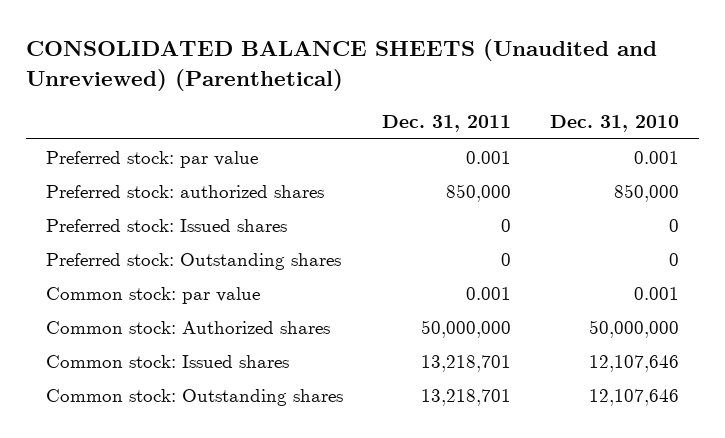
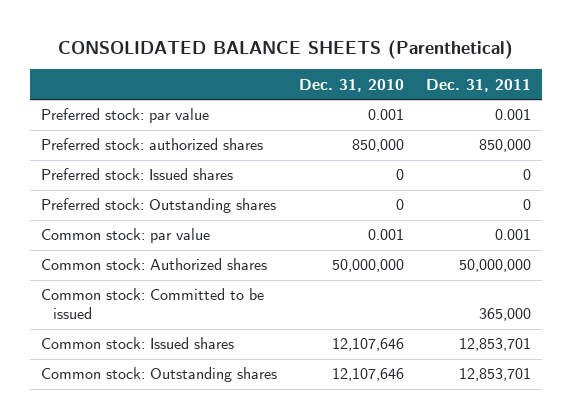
- CONSOLIDATED BALANCE SHEETS (Unaudited and Unreviewed) (Parenthetical)
+ CONSOLIDATED BALANCE SHEETS (Parenthetical)
- | Dec. 31, 2011 | Dec. 31, 2010
+ | Dec. 31, 2010 | Dec. 31, 2011
- Common stock: Issued shares | 13,218,701 | 12,107,646
- Common stock: Outstanding shares | 13,218,701 | 12,107,646
+ Common stock: Committed to be issued | | 365,000
+ Common stock: Issued shares | 12,107,646 | 12,853,701
+ Common stock: Outstanding shares | 12,107,646 | 12,853,701

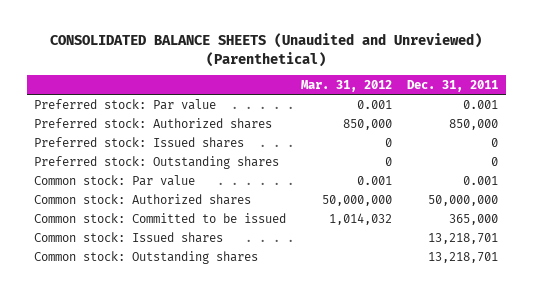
- CONSOLIDATED BALANCE SHEETS (Parenthetical)
+ CONSOLIDATED BALANCE SHEETS (Unaudited and Unreviewed) (Parenthetical)
- | Dec. 31, 2010 | Dec. 31, 2011
+ | Mar. 31, 2012 | Dec. 31, 2011
- Preferred stock: par value | 0.001 | 0.001
- Preferred stock: authorized shares | 850,000 | 850,000
+ Preferred stock: Par value | 0.001 | 0.001
+ Preferred stock: Authorized shares | 850,000 | 850,000
- Common stock: par value | 0.001 | 0.001
+ Common stock: Par value | 0.001 | 0.001
- Common stock: Issued shares | 12,107,646 | 12,853,701
- Common stock: Outstanding shares | 12,107,646 | 12,853,701
+ Common stock: Issued shares | | 13,218,701
+ Common stock: Outstanding shares | | 13,218,701

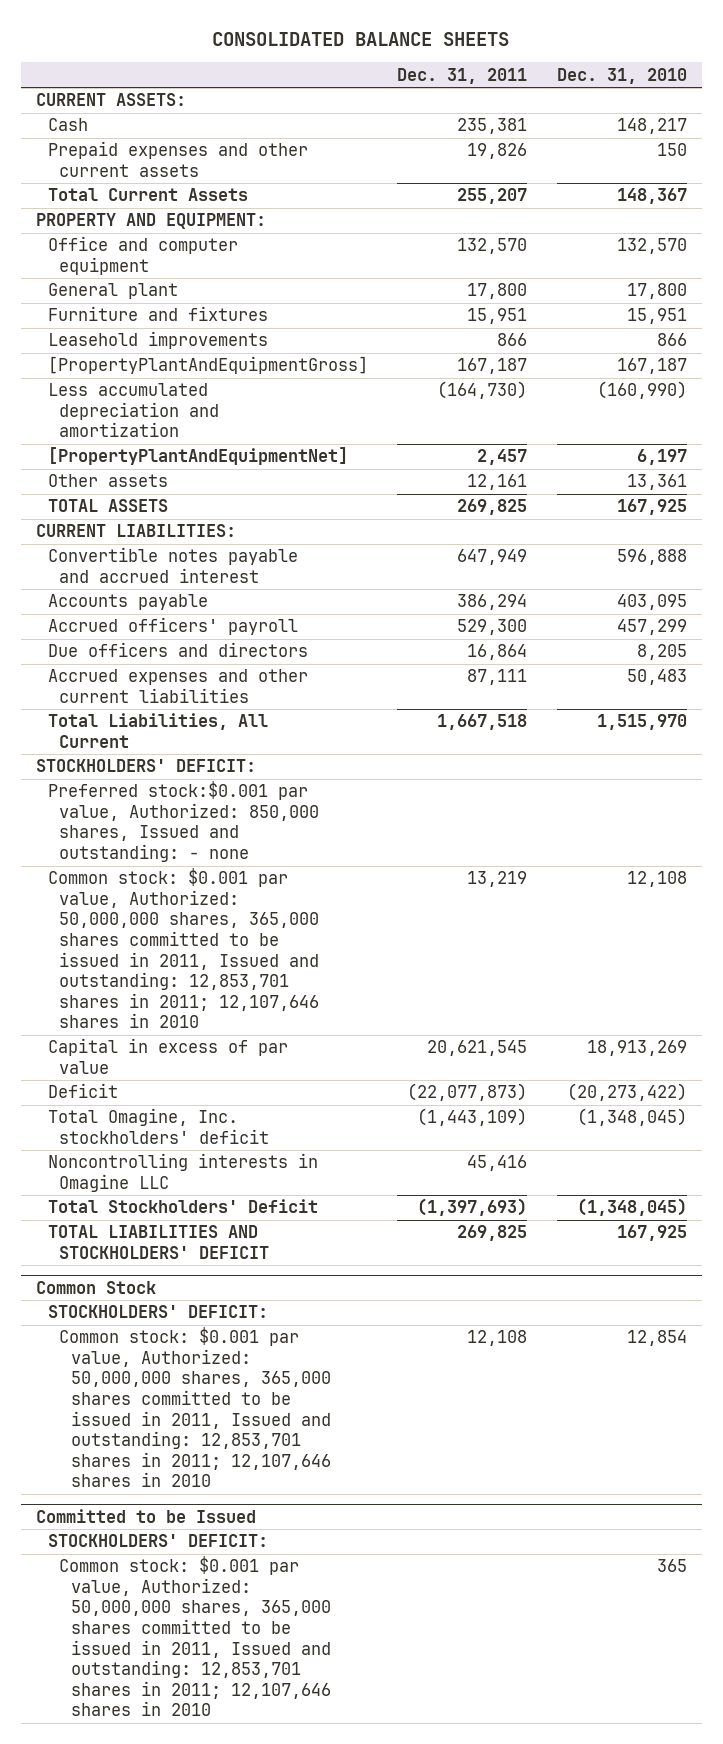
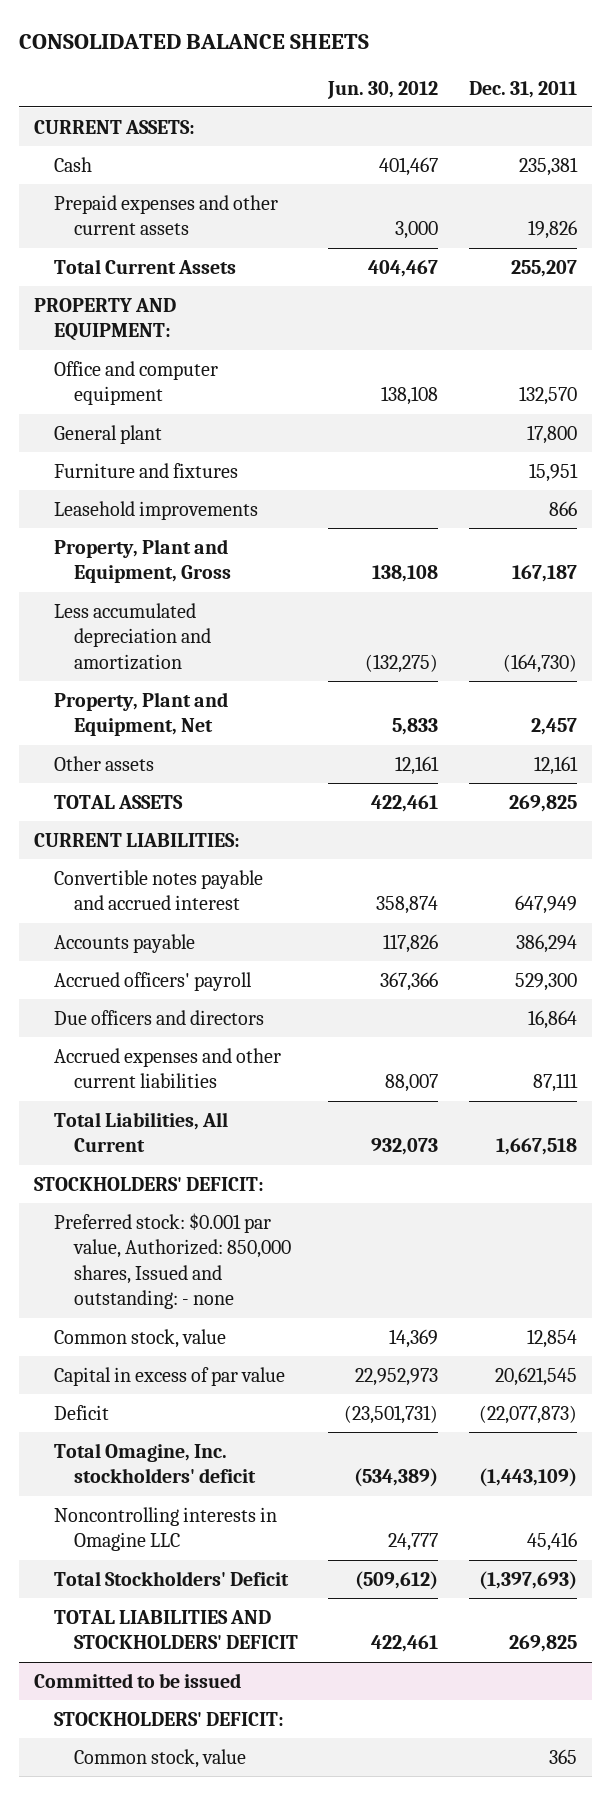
- | Dec. 31, 2011 | Dec. 31, 2010
+ | Jun. 30, 2012 | Dec. 31, 2011
- [PropertyPlantAndEquipmentGross] | 167,187 | 167,187
+ Property, Plant and Equipment, Gross | 138,108 | 167,187
- [PropertyPlantAndEquipmentNet] | 2,457 | 6,197
+ Property, Plant and Equipment, Net | 5,833 | 2,457
- Preferred stock:$0.001 par value, Authorized: 850,000 shares, Issued and outstanding: - none
- Common stock: $0.001 par value, Authorized: 50,000,000 shares, 365,000 shares committed to be issued in 2011, Issued and outstanding: 12,853,701 shares in 2011; 12,107,646 shares in 2010 | 13,219 | 12,108
+ Preferred stock: $0.001 par value, Authorized: 850,000 shares, Issued and outstanding: - none
+ Common stock, value | 14,369 | 12,854
- Common Stock
- STOCKHOLDERS' DEFICIT:
- Common stock: $0.001 par value, Authorized: 50,000,000 shares, 365,000 shares committed to be issued in 2011, Issued and outstanding: 12,853,701 shares in 2011; 12,107,646 shares in 2010 | 12,108 | 12,854
- Committed to be Issued
+ Committed to be issued
- Common stock: $0.001 par value, Authorized: 50,000,000 shares, 365,000 shares committed to be issued in 2011, Issued and outstanding: 12,853,701 shares in 2011; 12,107,646 shares in 2010 | | 365
+ Common stock, value | | 365

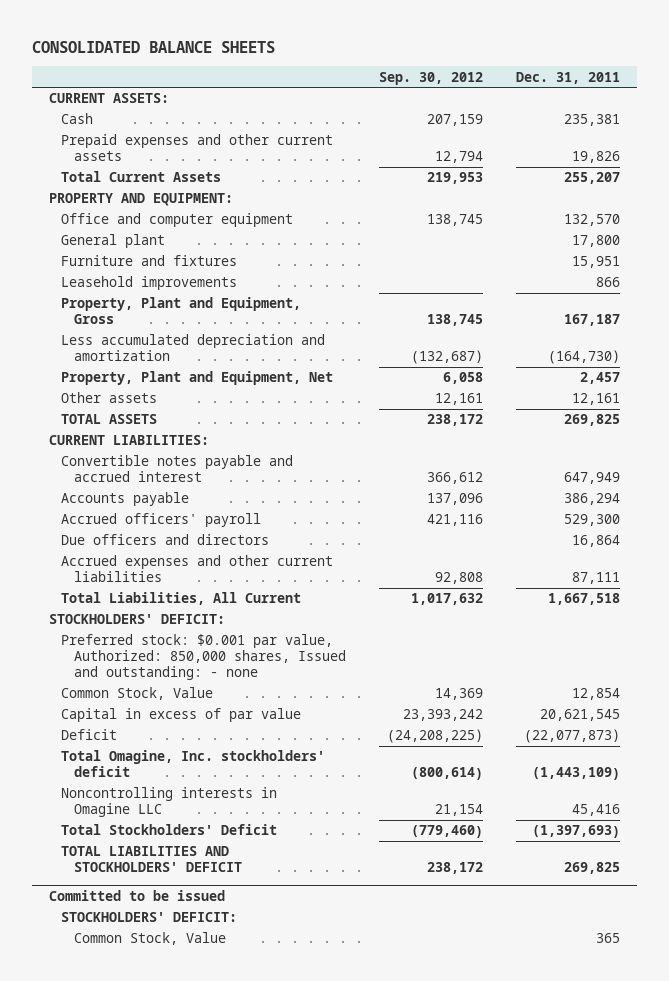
- | Jun. 30, 2012 | Dec. 31, 2011
+ | Sep. 30, 2012 | Dec. 31, 2011
- Common stock, value | 14,369 | 12,854
+ Common Stock, Value | 14,369 | 12,854
@ Committed to be issued
- Common stock, value | | 365
+ Common Stock, Value | | 365

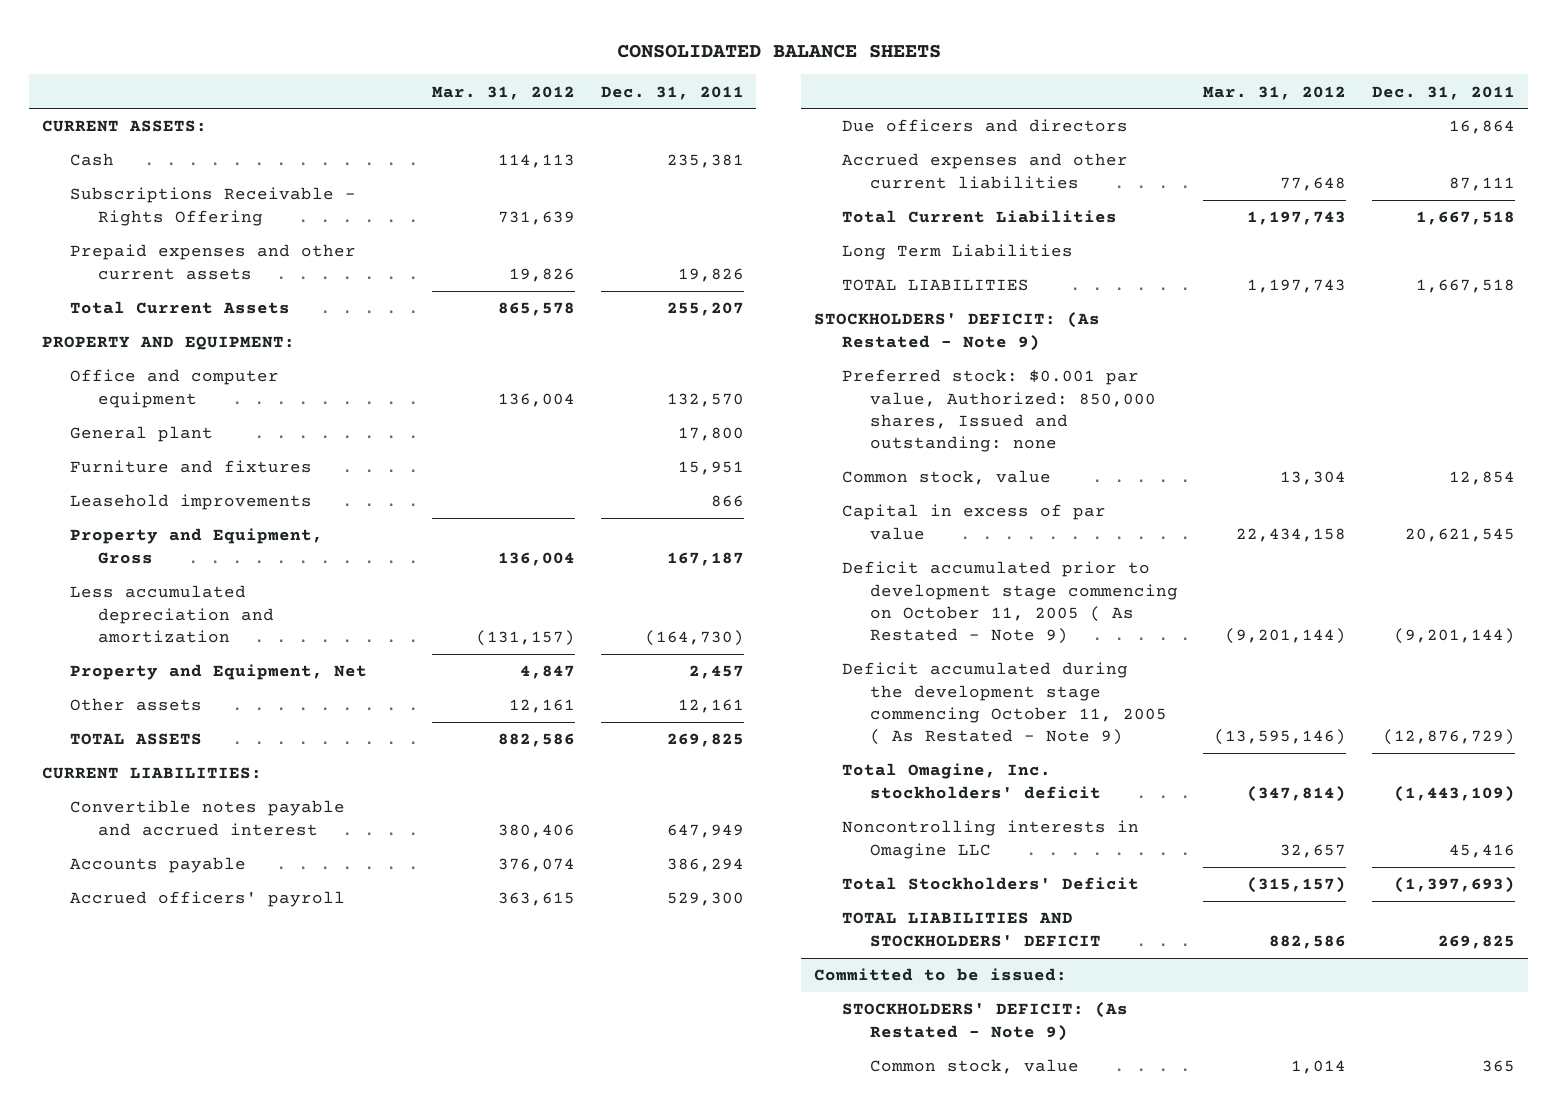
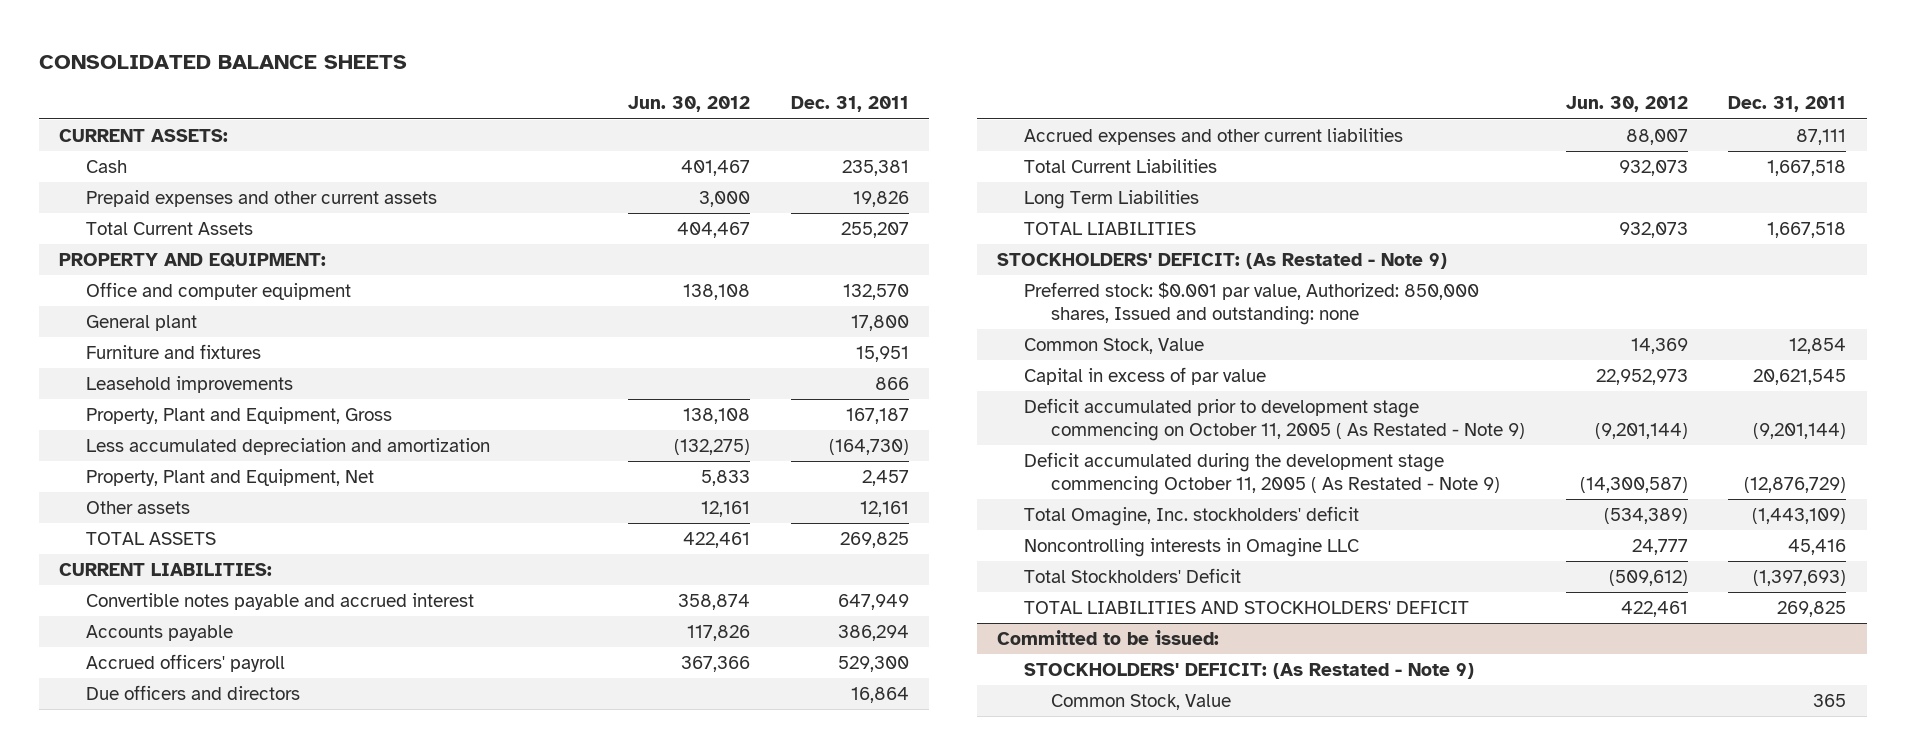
- | Mar. 31, 2012 | Dec. 31, 2011
+ | Jun. 30, 2012 | Dec. 31, 2011
- Subscriptions Receivable - Rights Offering | 731,639 |
- Property and Equipment, Gross | 136,004 | 167,187
+ Property, Plant and Equipment, Gross | 138,108 | 167,187
- Property and Equipment, Net | 4,847 | 2,457
+ Property, Plant and Equipment, Net | 5,833 | 2,457
- Common stock, value | 13,304 | 12,854
+ Common Stock, Value | 14,369 | 12,854
@ Committed to be issued:
- Common stock, value | 1,014 | 365
+ Common Stock, Value | | 365

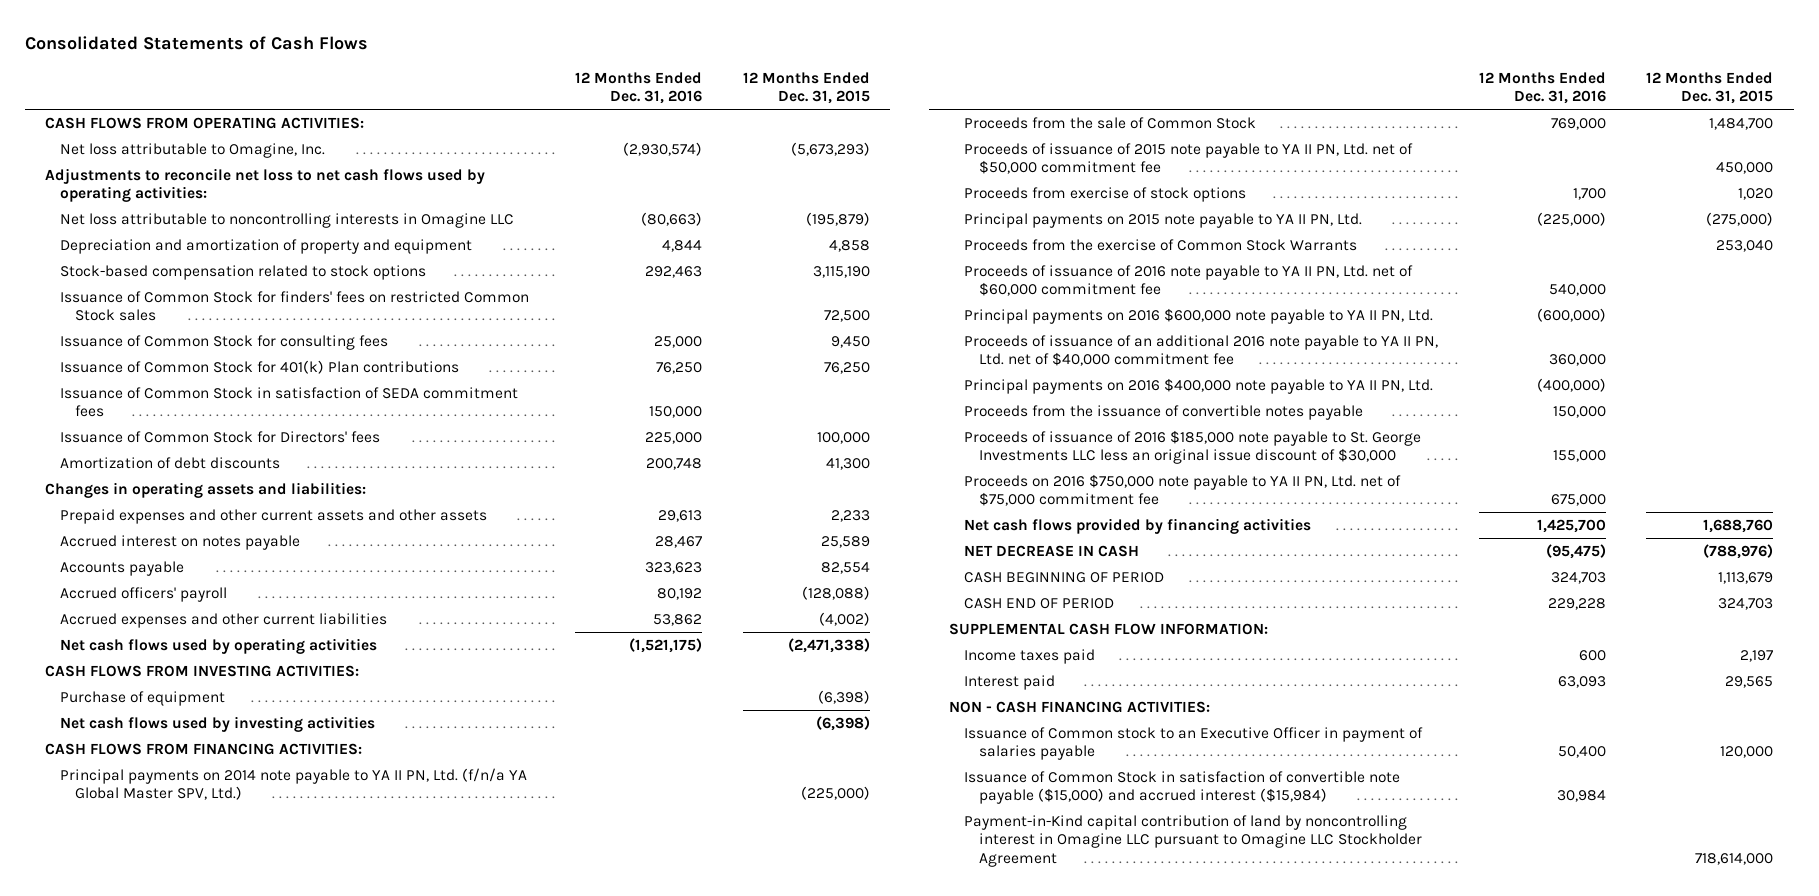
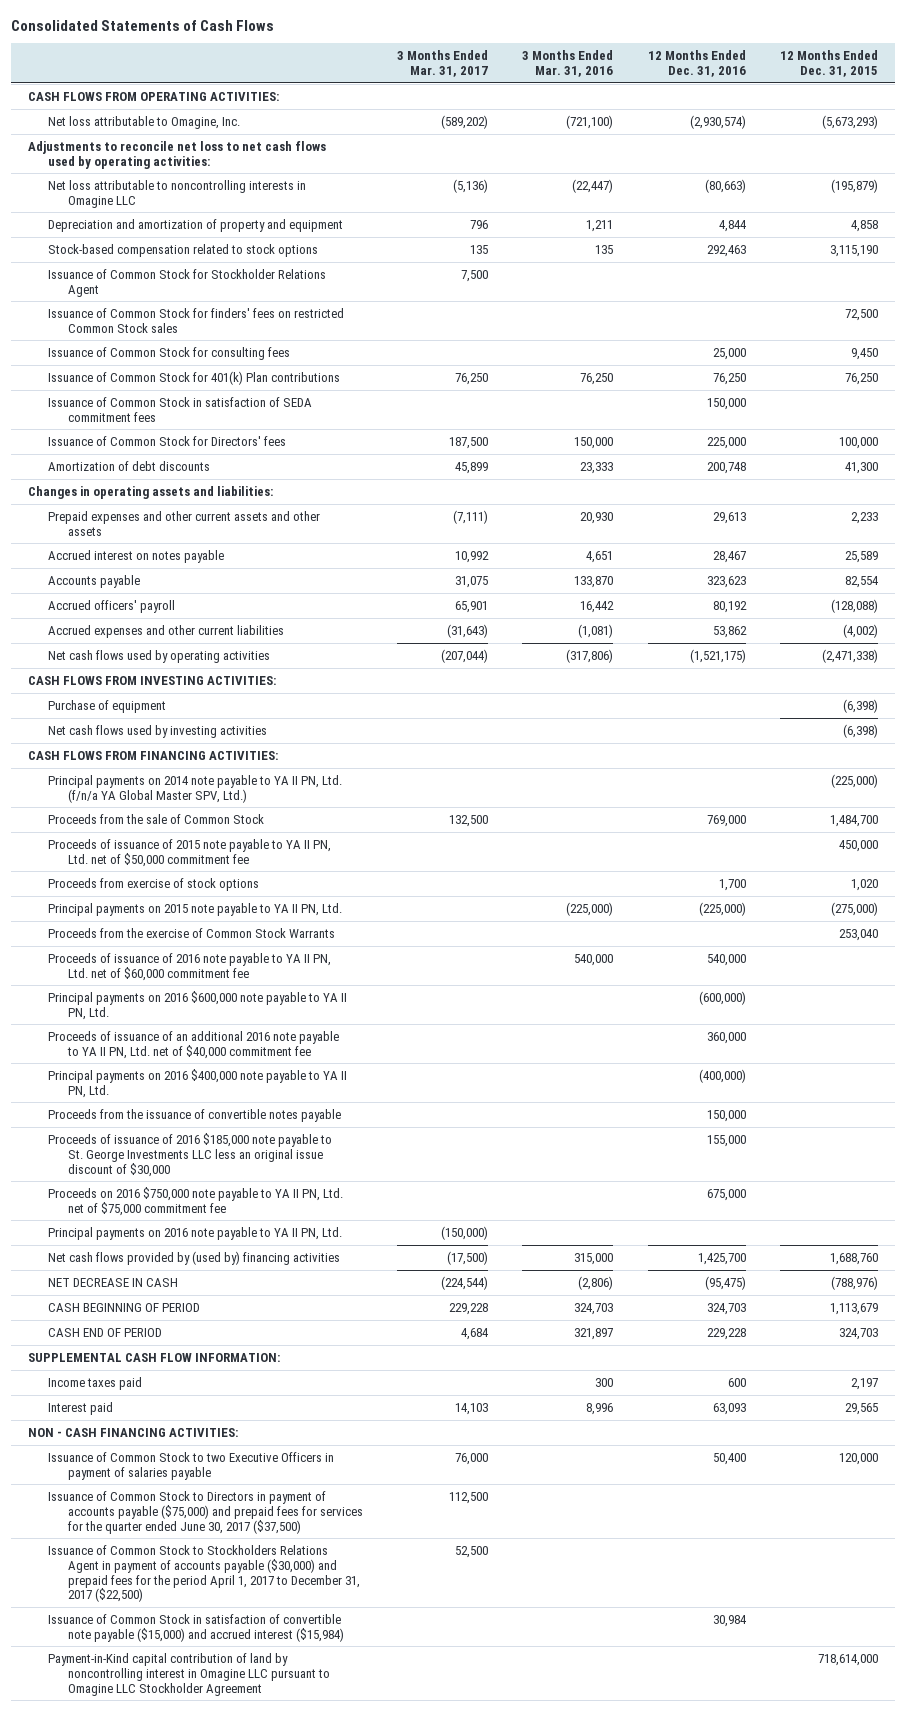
- | 12 Months Ended Dec. 31, 2016 | 12 Months Ended Dec. 31, 2015
+ | 3 Months Ended Mar. 31, 2017 | 3 Months Ended Mar. 31, 2016 | 12 Months Ended Dec. 31, 2016 | 12 Months Ended Dec. 31, 2015
+ Issuance of Common Stock for Stockholder Relations Agent | 7,500 | | |
- Net cash flows provided by financing activities | 1,425,700 | 1,688,760
+ Principal payments on 2016 note payable to YA II PN, Ltd. | (150,000) | | |
+ Net cash flows provided by (used by) financing activities | (17,500) | 315,000 | 1,425,700 | 1,688,760
- Issuance of Common stock to an Executive Officer in payment of salaries payable | 50,400 | 120,000
+ Issuance of Common Stock to two Executive Officers in payment of salaries payable | 76,000 | | 50,400 | 120,000
+ Issuance of Common Stock to Directors in payment of accounts payable ($75,000) and prepaid fees for services for the quarter ended June 30, 2017 ($37,500) | 112,500 | | |
+ Issuance of Common Stock to Stockholders Relations Agent in payment of accounts payable ($30,000) and prepaid fees for the period April 1, 2017 to December 31, 2017 ($22,500) | 52,500 | | |

